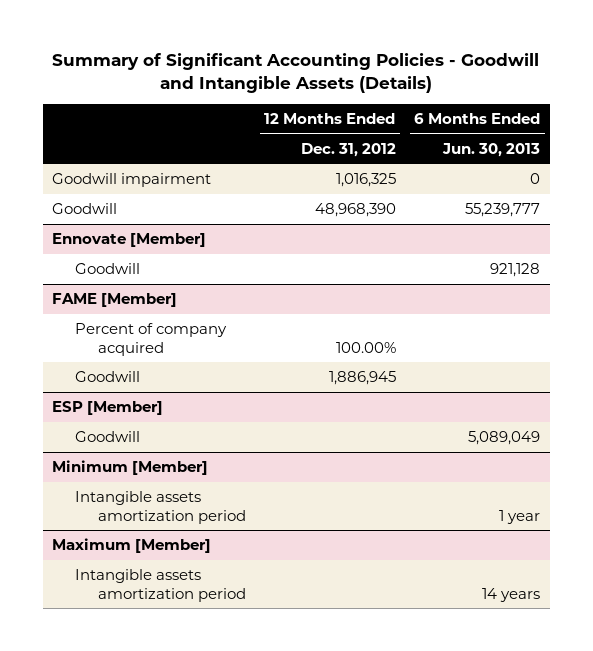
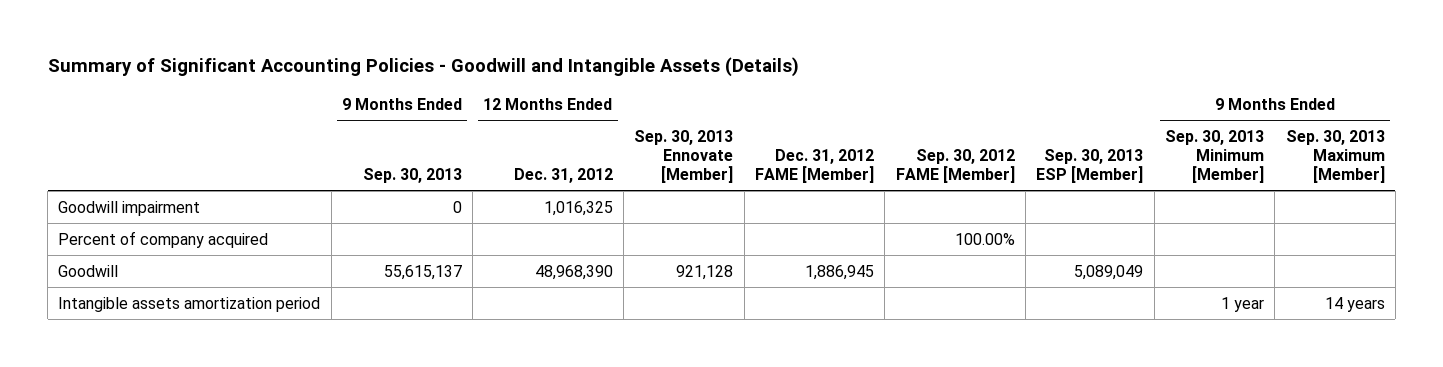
- | 12 Months Ended Dec. 31, 2012 | 6 Months Ended Jun. 30, 2013
+ | 9 Months Ended Sep. 30, 2013 | 12 Months Ended Dec. 31, 2012 | Sep. 30, 2013 Ennovate [Member] | Dec. 31, 2012 FAME [Member] | Sep. 30, 2012 FAME [Member] | Sep. 30, 2013 ESP [Member] | 9 Months Ended Sep. 30, 2013 Minimum [Member] | 9 Months Ended Sep. 30, 2013 Maximum [Member]
+ Percent of company acquired | | | | | 100.00% | | |
- Ennovate [Member]
- Goodwill | | 921,128
- FAME [Member]
- Percent of company acquired | 100.00% |
- Goodwill | 1,886,945 |
- ESP [Member]
- Goodwill | | 5,089,049
- Minimum [Member]
- Intangible assets amortization period | | 1 year
- Maximum [Member]
- Intangible assets amortization period | | 14 years
+ Intangible assets amortization period | | | | | | | 1 year | 14 years

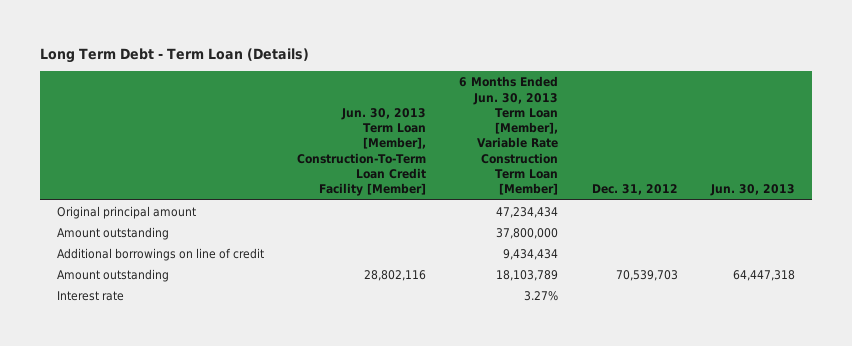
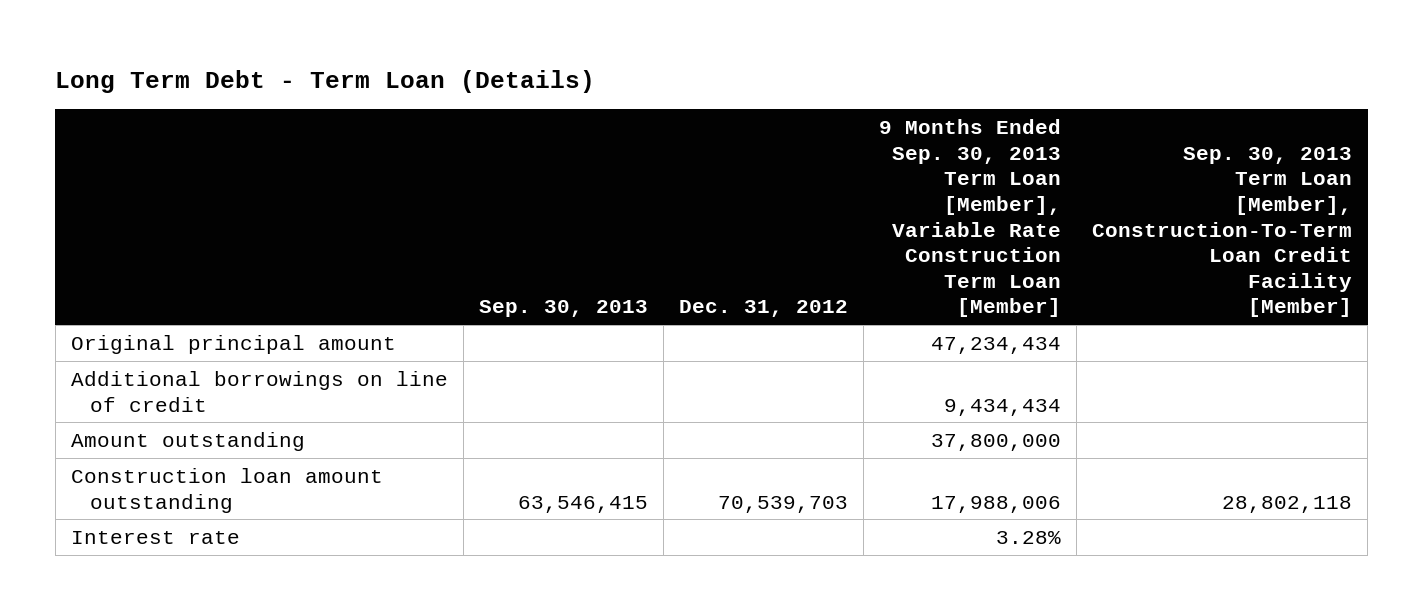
- | Jun. 30, 2013 Term Loan [Member], Construction-To-Term Loan Credit Facility [Member] | 6 Months Ended Jun. 30, 2013 Term Loan [Member], Variable Rate Construction Term Loan [Member] | Dec. 31, 2012 | Jun. 30, 2013
+ | Sep. 30, 2013 | Dec. 31, 2012 | 9 Months Ended Sep. 30, 2013 Term Loan [Member], Variable Rate Construction Term Loan [Member] | Sep. 30, 2013 Term Loan [Member], Construction-To-Term Loan Credit Facility [Member]
- Amount outstanding | 28,802,116 | 18,103,789 | 70,539,703 | 64,447,318
moved down: Amount outstanding | | | 37,800,000 |
+ Construction loan amount outstanding | 63,546,415 | 70,539,703 | 17,988,006 | 28,802,118

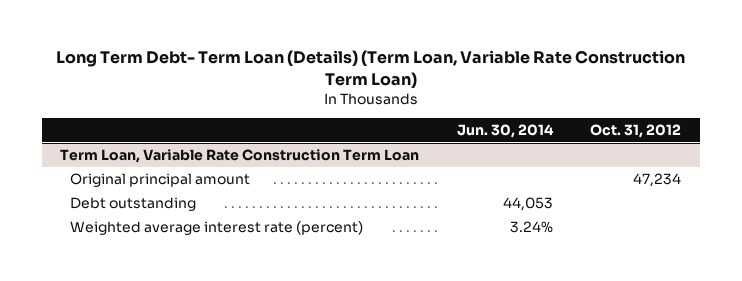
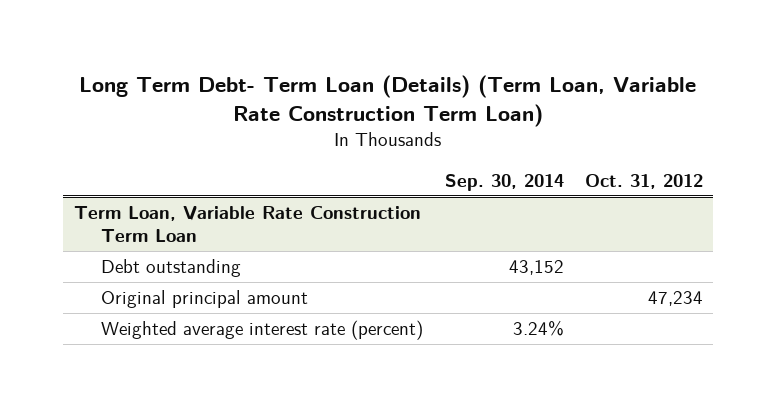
- | Jun. 30, 2014 | Oct. 31, 2012
+ | Sep. 30, 2014 | Oct. 31, 2012
@ Term Loan, Variable Rate Construction Term Loan
moved down: Original principal amount | | 47,234

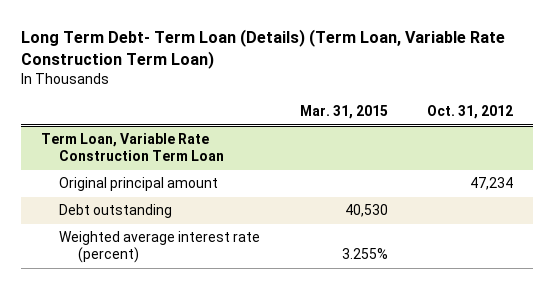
- | Sep. 30, 2014 | Oct. 31, 2012
+ | Mar. 31, 2015 | Oct. 31, 2012
@ Term Loan, Variable Rate Construction Term Loan
moved down: Debt outstanding | 40,530 |

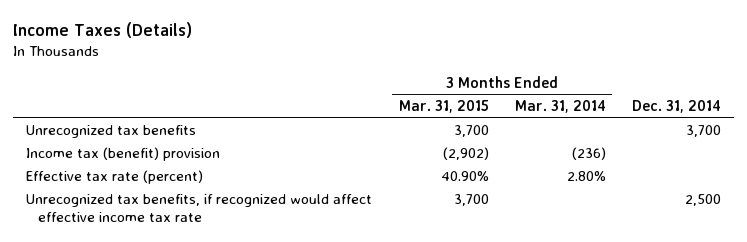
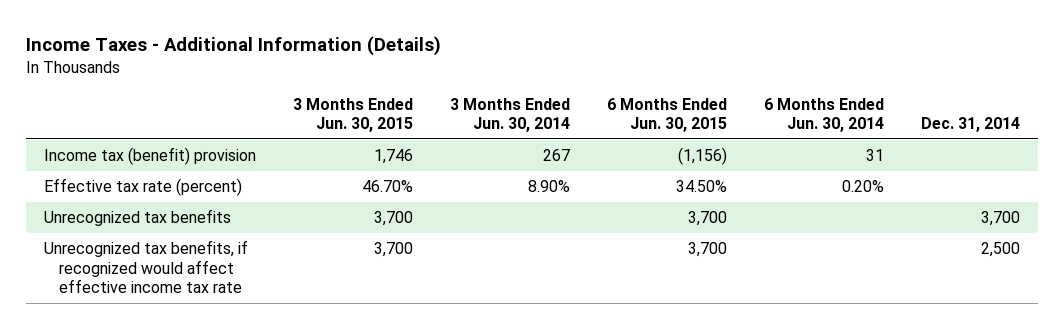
- Income Taxes (Details)
+ Income Taxes - Additional Information (Details)
- | 3 Months Ended Mar. 31, 2015 | 3 Months Ended Mar. 31, 2014 | Dec. 31, 2014
+ | 3 Months Ended Jun. 30, 2015 | 3 Months Ended Jun. 30, 2014 | 6 Months Ended Jun. 30, 2015 | 6 Months Ended Jun. 30, 2014 | Dec. 31, 2014
moved down: Unrecognized tax benefits | 3,700 | | 3,700 | | 3,700

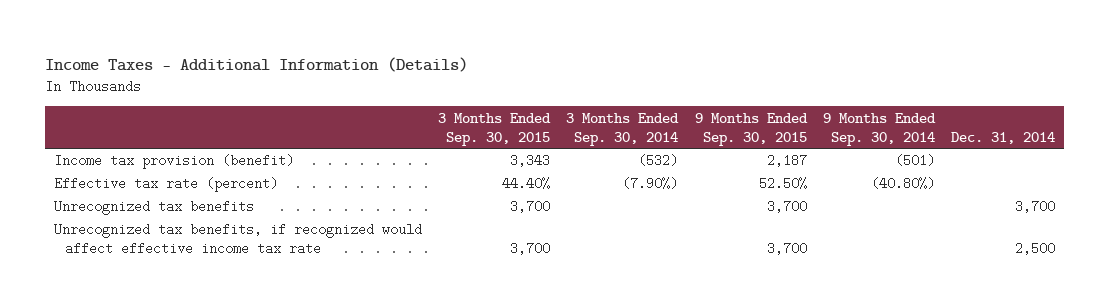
- | 3 Months Ended Jun. 30, 2015 | 3 Months Ended Jun. 30, 2014 | 6 Months Ended Jun. 30, 2015 | 6 Months Ended Jun. 30, 2014 | Dec. 31, 2014
+ | 3 Months Ended Sep. 30, 2015 | 3 Months Ended Sep. 30, 2014 | 9 Months Ended Sep. 30, 2015 | 9 Months Ended Sep. 30, 2014 | Dec. 31, 2014
- Income tax (benefit) provision | 1,746 | 267 | (1,156) | 31 |
+ Income tax provision (benefit) | 3,343 | (532) | 2,187 | (501) |

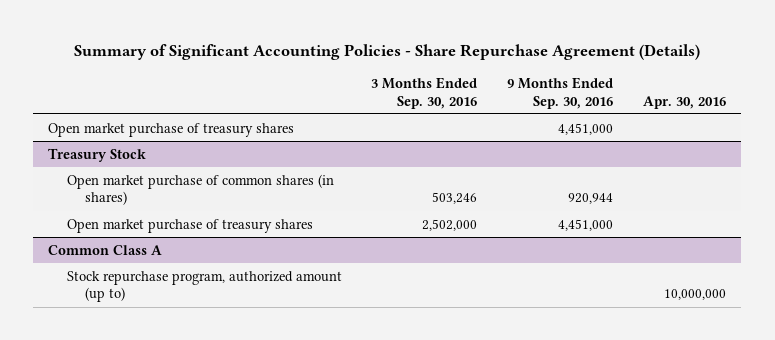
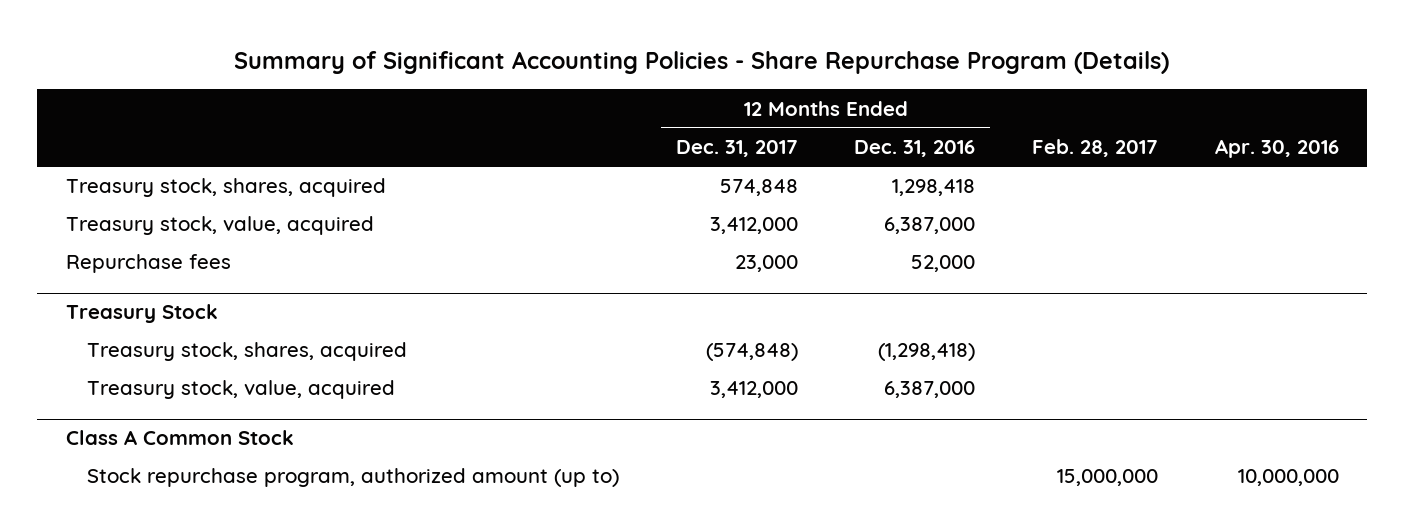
- Summary of Significant Accounting Policies - Share Repurchase Agreement (Details)
+ Summary of Significant Accounting Policies - Share Repurchase Program (Details)
- | 3 Months Ended Sep. 30, 2016 | 9 Months Ended Sep. 30, 2016 | Apr. 30, 2016
+ | 12 Months Ended Dec. 31, 2017 | 12 Months Ended Dec. 31, 2016 | Feb. 28, 2017 | Apr. 30, 2016
- Open market purchase of treasury shares | | 4,451,000 |
+ Treasury stock, shares, acquired | 574,848 | 1,298,418 | |
+ Treasury stock, value, acquired | 3,412,000 | 6,387,000 | |
+ Repurchase fees | 23,000 | 52,000 | |
@ Treasury Stock
- Open market purchase of common shares (in shares) | 503,246 | 920,944 |
- Open market purchase of treasury shares | 2,502,000 | 4,451,000 |
- Common Class A
@ Treasury Stock
+ Treasury stock, shares, acquired | (574,848) | (1,298,418) | |
+ Treasury stock, value, acquired | 3,412,000 | 6,387,000 | |
+ Class A Common Stock

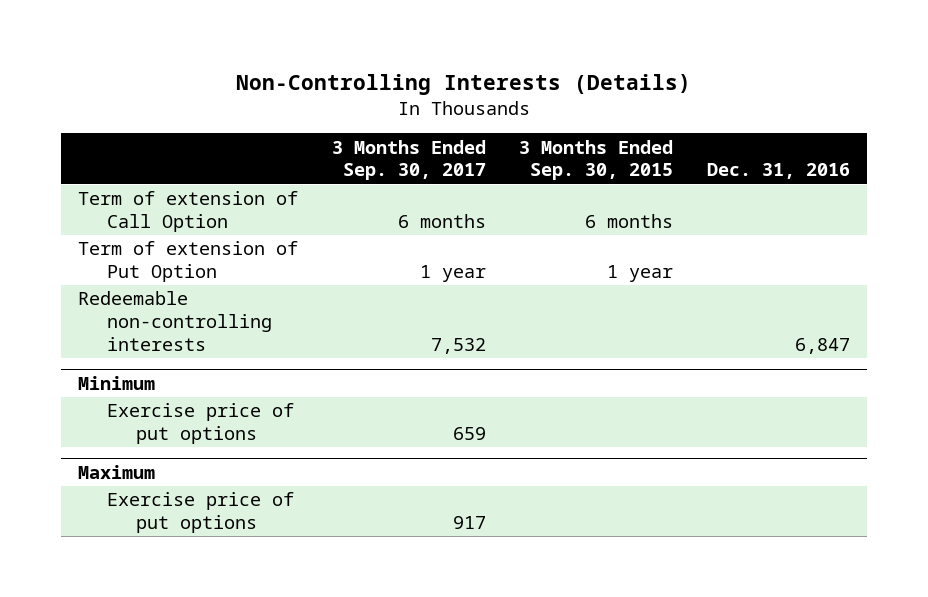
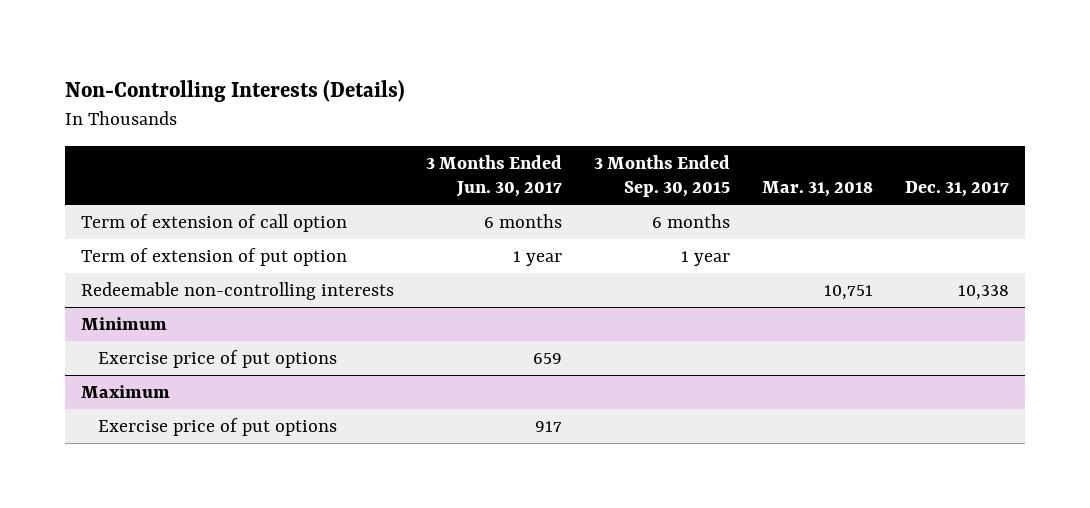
- | 3 Months Ended Sep. 30, 2017 | 3 Months Ended Sep. 30, 2015 | Dec. 31, 2016
+ | 3 Months Ended Jun. 30, 2017 | 3 Months Ended Sep. 30, 2015 | Mar. 31, 2018 | Dec. 31, 2017
- Term of extension of Call Option | 6 months | 6 months |
- Term of extension of Put Option | 1 year | 1 year |
+ Term of extension of call option | 6 months | 6 months | |
+ Term of extension of put option | 1 year | 1 year | |

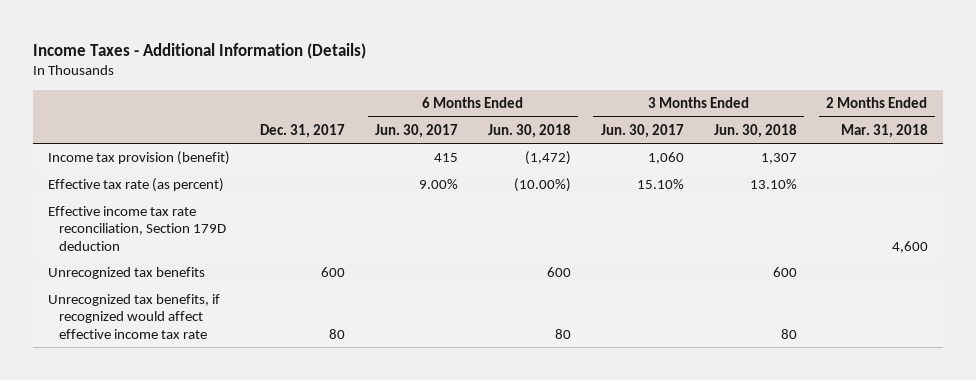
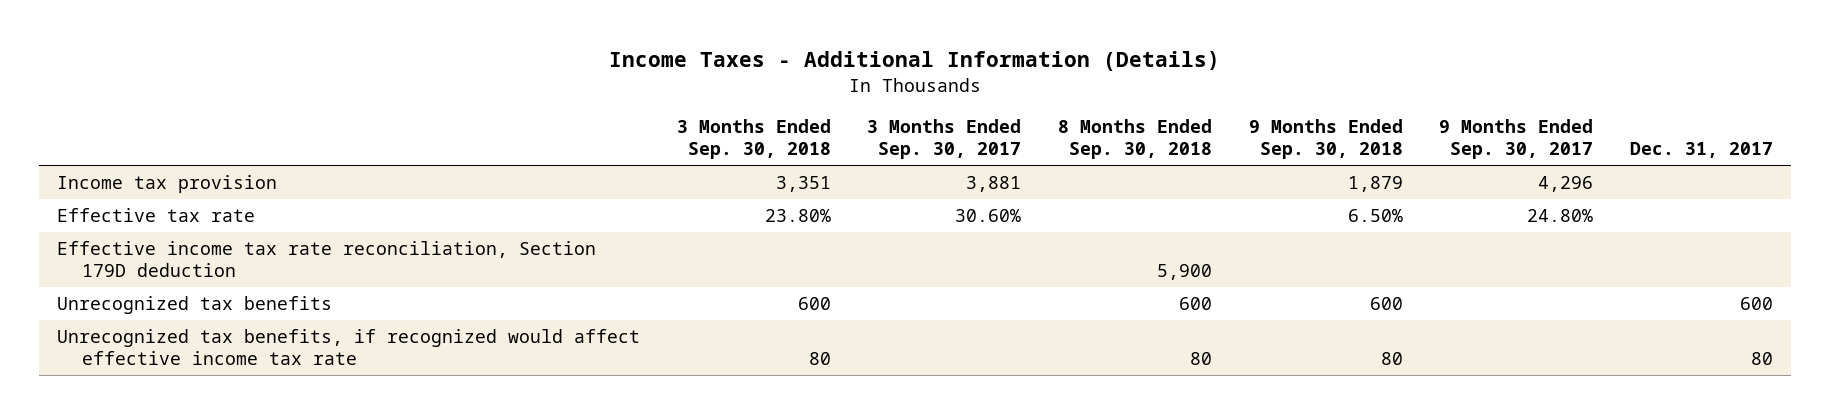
- | Dec. 31, 2017 | 6 Months Ended Jun. 30, 2017 | 6 Months Ended Jun. 30, 2018 | 3 Months Ended Jun. 30, 2017 | 3 Months Ended Jun. 30, 2018 | 2 Months Ended Mar. 31, 2018
+ | 3 Months Ended Sep. 30, 2018 | 3 Months Ended Sep. 30, 2017 | 8 Months Ended Sep. 30, 2018 | 9 Months Ended Sep. 30, 2018 | 9 Months Ended Sep. 30, 2017 | Dec. 31, 2017
- Income tax provision (benefit) | | 415 | (1,472) | 1,060 | 1,307 |
- Effective tax rate (as percent) | | 9.00% | (10.00%) | 15.10% | 13.10% |
+ Income tax provision | 3,351 | 3,881 | | 1,879 | 4,296 |
+ Effective tax rate | 23.80% | 30.60% | | 6.50% | 24.80% |

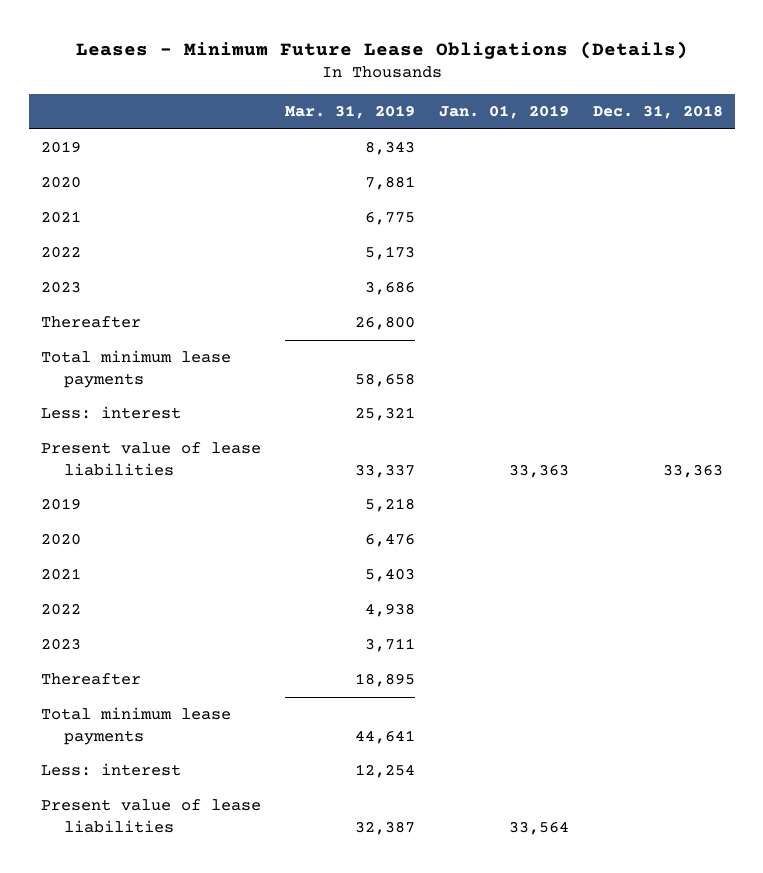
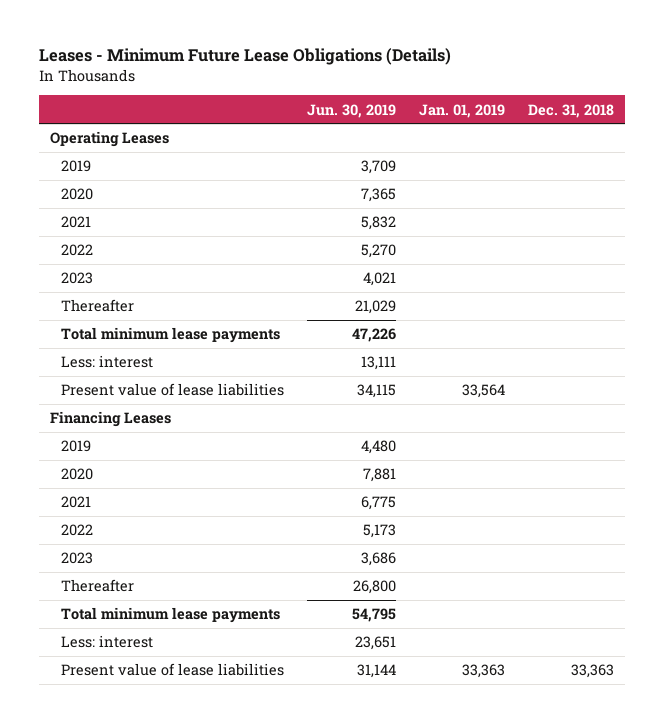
- | Mar. 31, 2019 | Jan. 01, 2019 | Dec. 31, 2018
+ | Jun. 30, 2019 | Jan. 01, 2019 | Dec. 31, 2018
+ Operating Leases
moved up: Present value of lease liabilities | 34,115 | 33,564 |
+ Financing Leases
moved down: Present value of lease liabilities | 31,144 | 33,363 | 33,363

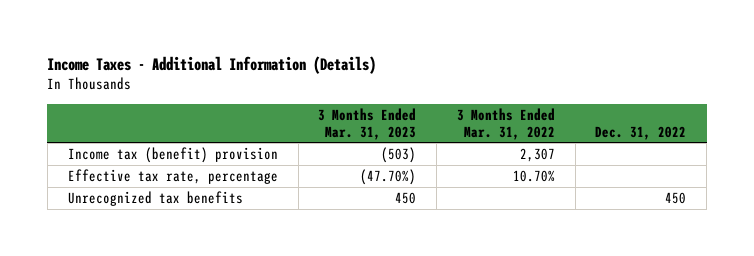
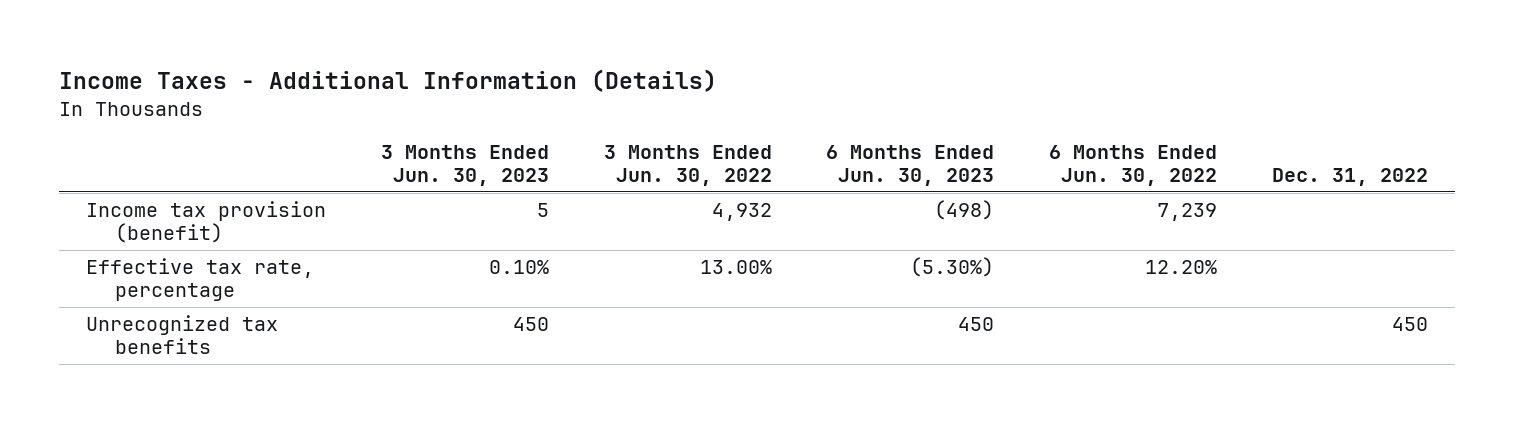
- | 3 Months Ended Mar. 31, 2023 | 3 Months Ended Mar. 31, 2022 | Dec. 31, 2022
+ | 3 Months Ended Jun. 30, 2023 | 3 Months Ended Jun. 30, 2022 | 6 Months Ended Jun. 30, 2023 | 6 Months Ended Jun. 30, 2022 | Dec. 31, 2022
- Income tax (benefit) provision | (503) | 2,307 |
+ Income tax provision (benefit) | 5 | 4,932 | (498) | 7,239 |

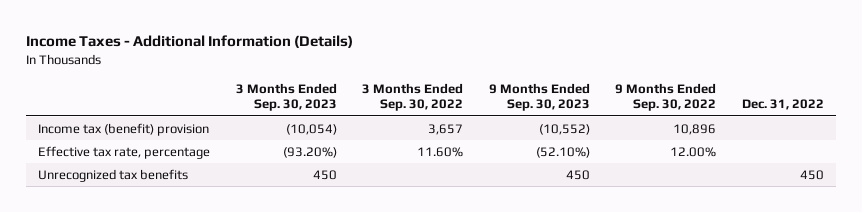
- | 3 Months Ended Jun. 30, 2023 | 3 Months Ended Jun. 30, 2022 | 6 Months Ended Jun. 30, 2023 | 6 Months Ended Jun. 30, 2022 | Dec. 31, 2022
+ | 3 Months Ended Sep. 30, 2023 | 3 Months Ended Sep. 30, 2022 | 9 Months Ended Sep. 30, 2023 | 9 Months Ended Sep. 30, 2022 | Dec. 31, 2022
- Income tax provision (benefit) | 5 | 4,932 | (498) | 7,239 |
+ Income tax (benefit) provision | (10,054) | 3,657 | (10,552) | 10,896 |

